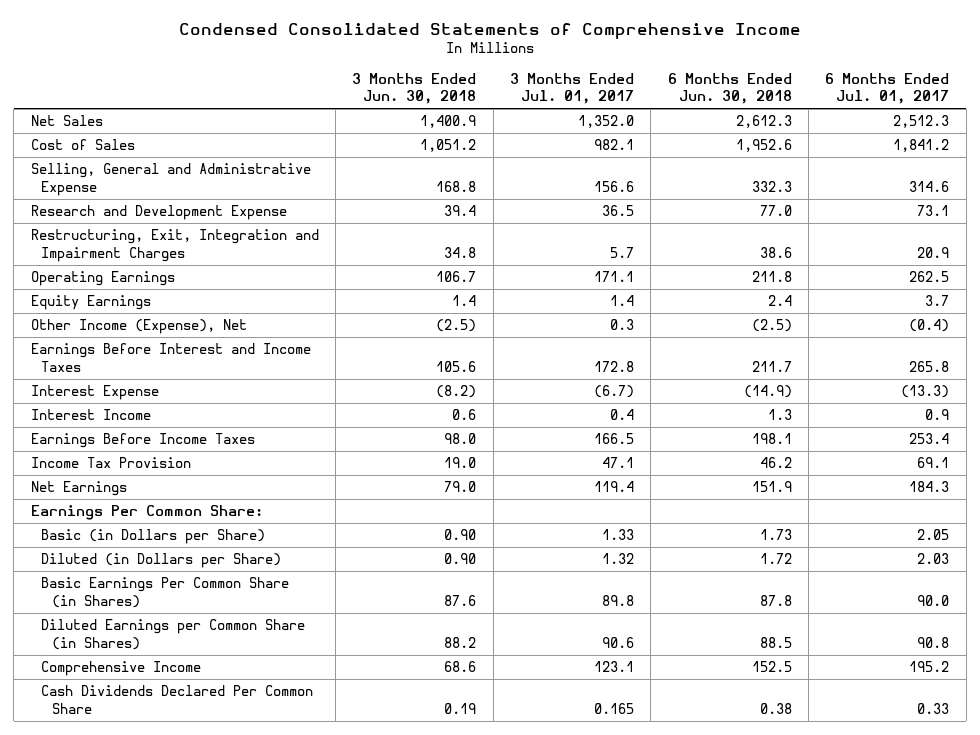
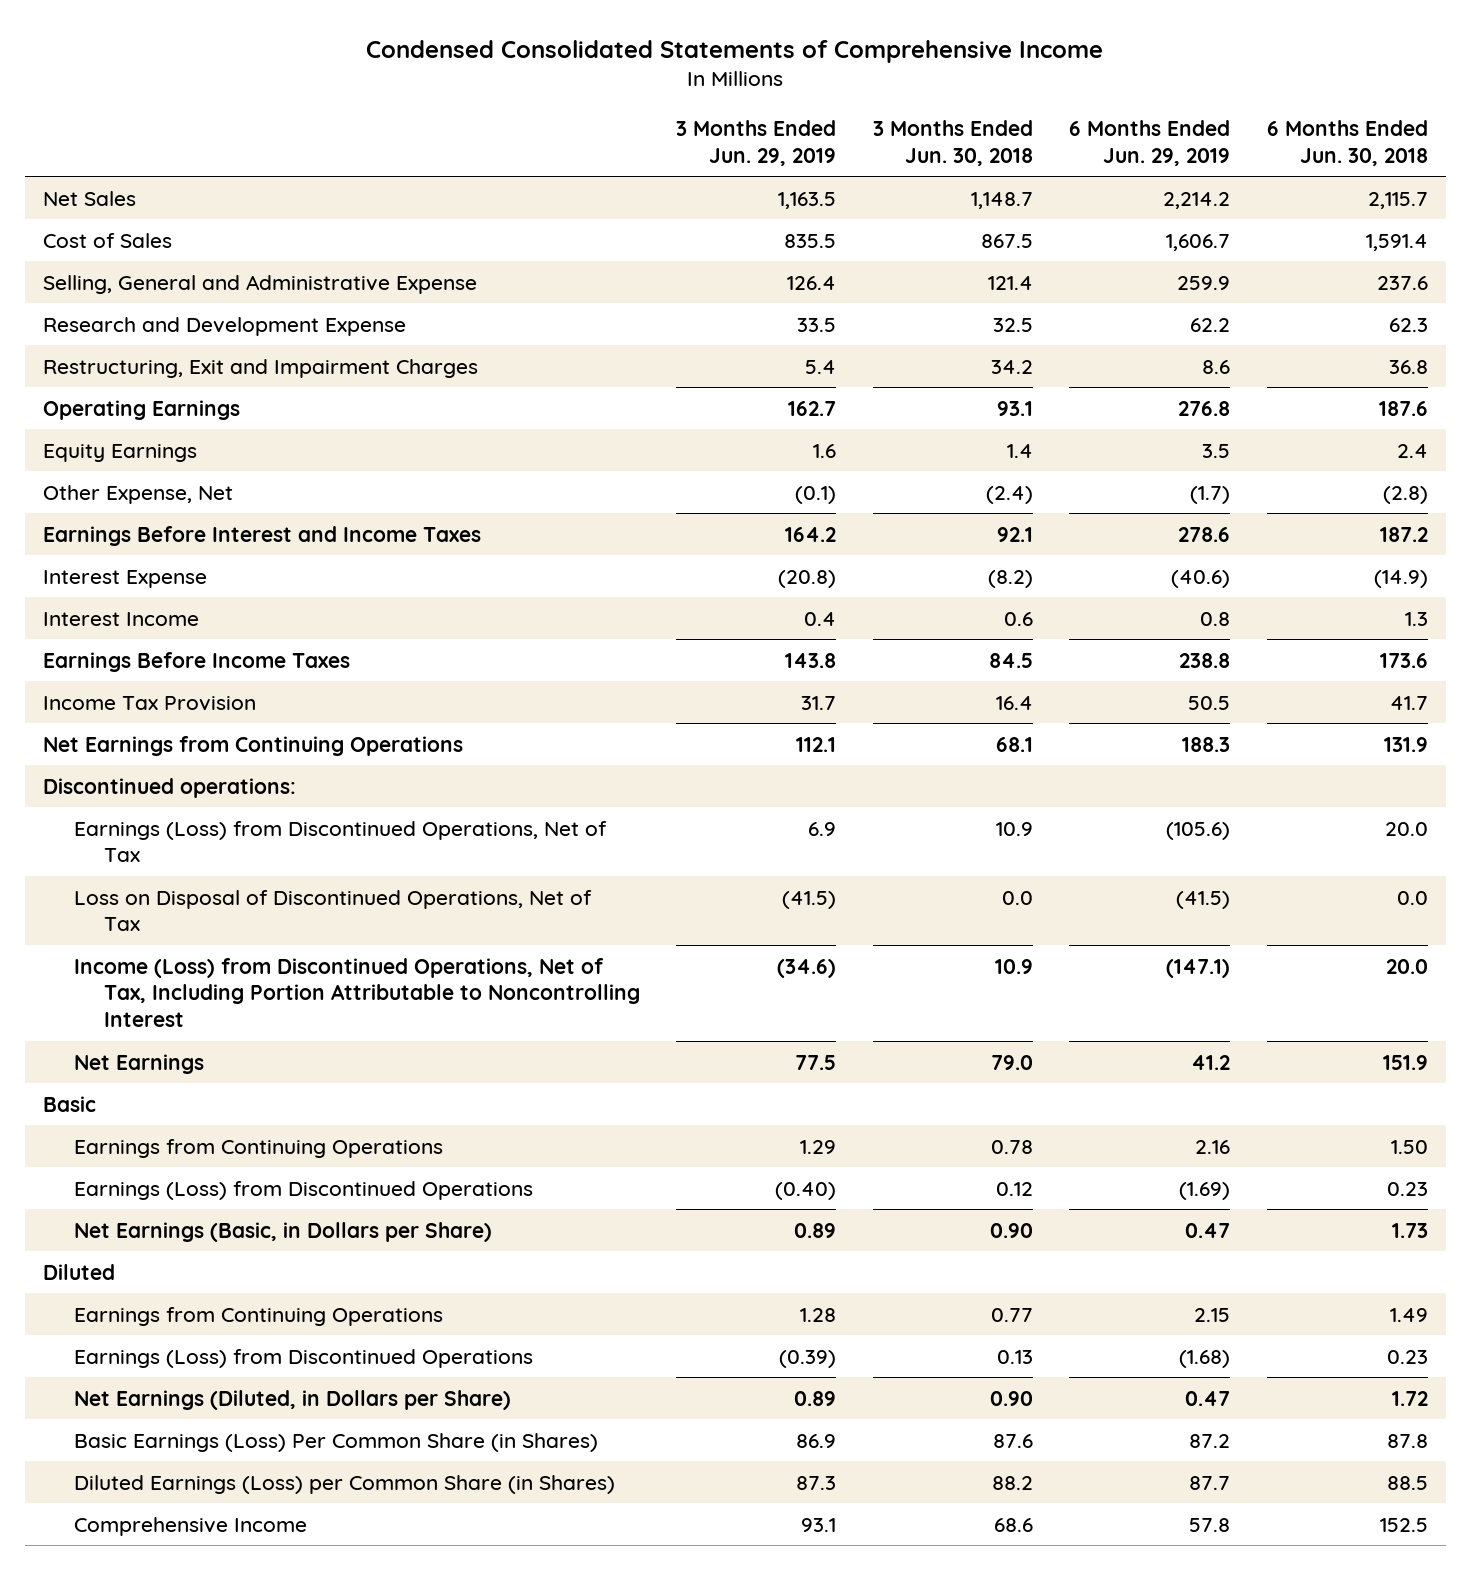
- | 3 Months Ended Jun. 30, 2018 | 3 Months Ended Jul. 01, 2017 | 6 Months Ended Jun. 30, 2018 | 6 Months Ended Jul. 01, 2017
+ | 3 Months Ended Jun. 29, 2019 | 3 Months Ended Jun. 30, 2018 | 6 Months Ended Jun. 29, 2019 | 6 Months Ended Jun. 30, 2018
- Net Sales | 1,400.9 | 1,352.0 | 2,612.3 | 2,512.3
- Cost of Sales | 1,051.2 | 982.1 | 1,952.6 | 1,841.2
- Selling, General and Administrative Expense | 168.8 | 156.6 | 332.3 | 314.6
- Research and Development Expense | 39.4 | 36.5 | 77.0 | 73.1
- Restructuring, Exit, Integration and Impairment Charges | 34.8 | 5.7 | 38.6 | 20.9
- Operating Earnings | 106.7 | 171.1 | 211.8 | 262.5
+ Net Sales | 1,163.5 | 1,148.7 | 2,214.2 | 2,115.7
+ Cost of Sales | 835.5 | 867.5 | 1,606.7 | 1,591.4
+ Selling, General and Administrative Expense | 126.4 | 121.4 | 259.9 | 237.6
+ Research and Development Expense | 33.5 | 32.5 | 62.2 | 62.3
+ Restructuring, Exit and Impairment Charges | 5.4 | 34.2 | 8.6 | 36.8
+ Operating Earnings | 162.7 | 93.1 | 276.8 | 187.6
- Other Income (Expense), Net | (2.5) | 0.3 | (2.5) | (0.4)
- Earnings Before Interest and Income Taxes | 105.6 | 172.8 | 211.7 | 265.8
+ Other Expense, Net | (0.1) | (2.4) | (1.7) | (2.8)
+ Earnings Before Interest and Income Taxes | 164.2 | 92.1 | 278.6 | 187.2
- Earnings Before Income Taxes | 98.0 | 166.5 | 198.1 | 253.4
- Income Tax Provision | 19.0 | 47.1 | 46.2 | 69.1
+ Earnings Before Income Taxes | 143.8 | 84.5 | 238.8 | 173.6
+ Income Tax Provision | 31.7 | 16.4 | 50.5 | 41.7
+ Net Earnings from Continuing Operations | 112.1 | 68.1 | 188.3 | 131.9
+ Discontinued operations:
+ Earnings (Loss) from Discontinued Operations, Net of Tax | 6.9 | 10.9 | (105.6) | 20.0
+ Loss on Disposal of Discontinued Operations, Net of Tax | (41.5) | 0.0 | (41.5) | 0.0
+ Income (Loss) from Discontinued Operations, Net of Tax, Including Portion Attributable to Noncontrolling Interest | (34.6) | 10.9 | (147.1) | 20.0
- Earnings Per Common Share:
- Basic (in Dollars per Share) | 0.90 | 1.33 | 1.73 | 2.05
- Diluted (in Dollars per Share) | 0.90 | 1.32 | 1.72 | 2.03
- Basic Earnings Per Common Share (in Shares) | 87.6 | 89.8 | 87.8 | 90.0
- Diluted Earnings per Common Share (in Shares) | 88.2 | 90.6 | 88.5 | 90.8
+ Basic
+ Earnings from Continuing Operations | 1.29 | 0.78 | 2.16 | 1.50
+ Earnings (Loss) from Discontinued Operations | (0.40) | 0.12 | (1.69) | 0.23
+ Net Earnings (Basic, in Dollars per Share) | 0.89 | 0.90 | 0.47 | 1.73
+ Diluted
+ Earnings from Continuing Operations | 1.28 | 0.77 | 2.15 | 1.49
+ Earnings (Loss) from Discontinued Operations | (0.39) | 0.13 | (1.68) | 0.23
+ Net Earnings (Diluted, in Dollars per Share) | 0.89 | 0.90 | 0.47 | 1.72
+ Basic Earnings (Loss) Per Common Share (in Shares) | 86.9 | 87.6 | 87.2 | 87.8
+ Diluted Earnings (Loss) per Common Share (in Shares) | 87.3 | 88.2 | 87.7 | 88.5
- Cash Dividends Declared Per Common Share | 0.19 | 0.165 | 0.38 | 0.33

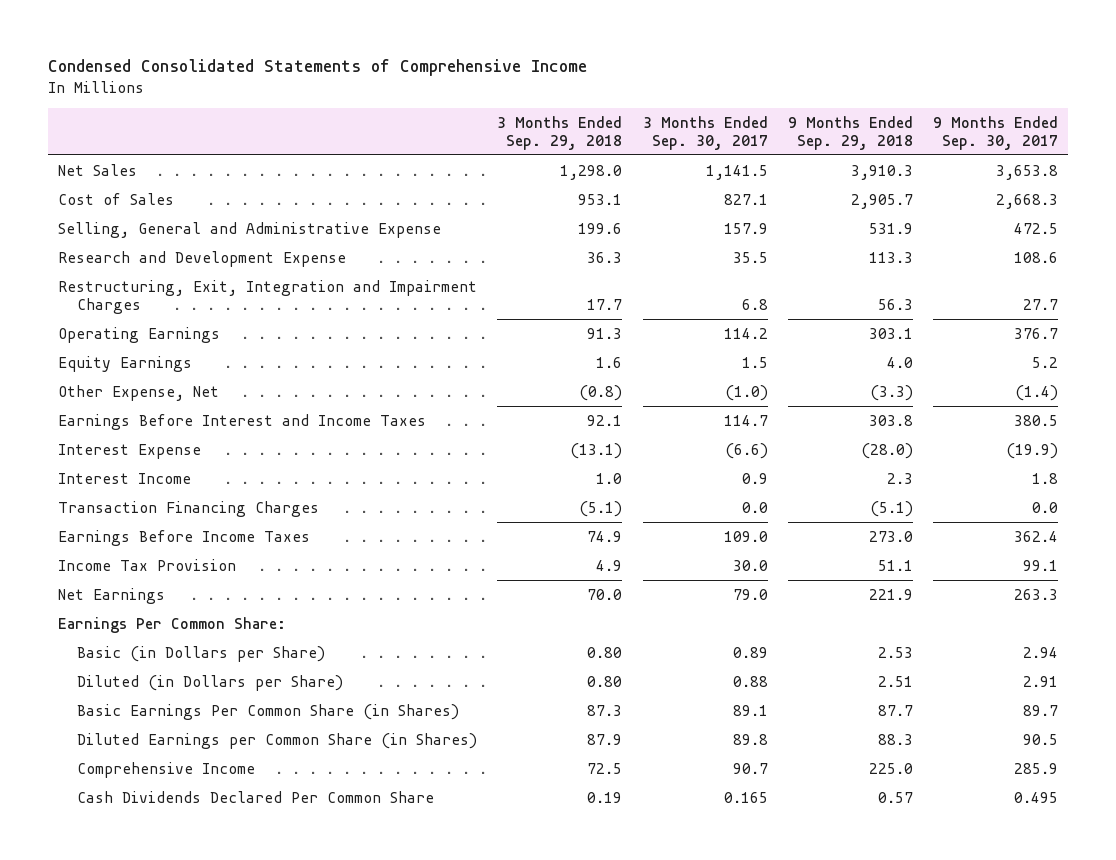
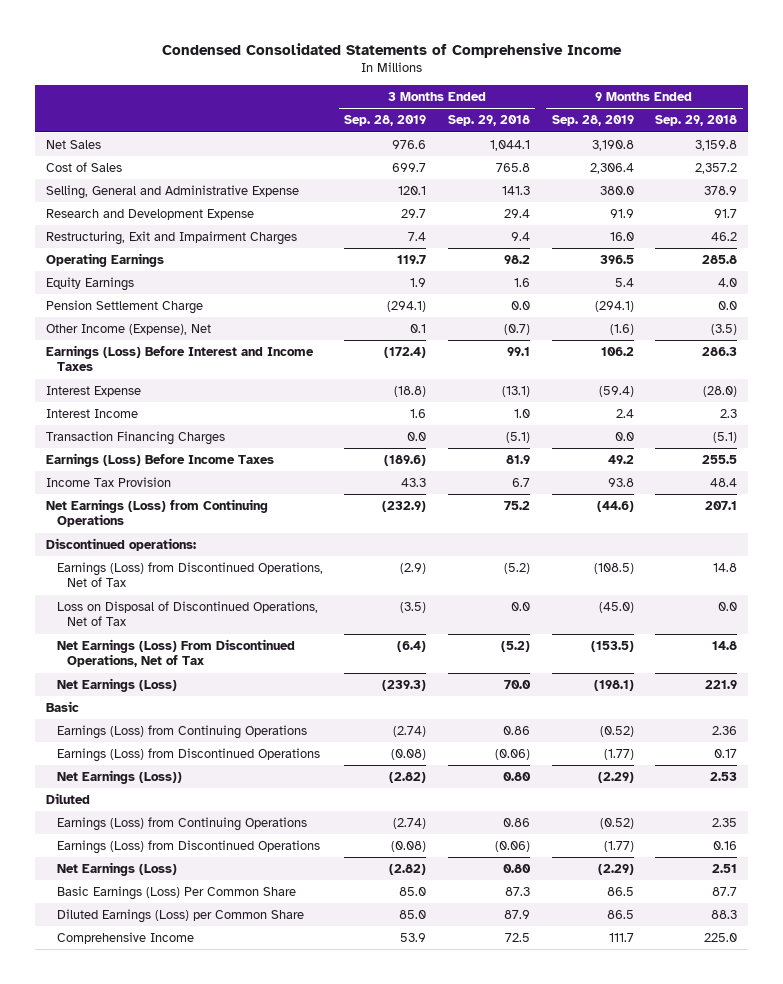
- | 3 Months Ended Sep. 29, 2018 | 3 Months Ended Sep. 30, 2017 | 9 Months Ended Sep. 29, 2018 | 9 Months Ended Sep. 30, 2017
+ | 3 Months Ended Sep. 28, 2019 | 3 Months Ended Sep. 29, 2018 | 9 Months Ended Sep. 28, 2019 | 9 Months Ended Sep. 29, 2018
- Net Sales | 1,298.0 | 1,141.5 | 3,910.3 | 3,653.8
- Cost of Sales | 953.1 | 827.1 | 2,905.7 | 2,668.3
- Selling, General and Administrative Expense | 199.6 | 157.9 | 531.9 | 472.5
- Research and Development Expense | 36.3 | 35.5 | 113.3 | 108.6
- Restructuring, Exit, Integration and Impairment Charges | 17.7 | 6.8 | 56.3 | 27.7
- Operating Earnings | 91.3 | 114.2 | 303.1 | 376.7
+ Net Sales | 976.6 | 1,044.1 | 3,190.8 | 3,159.8
+ Cost of Sales | 699.7 | 765.8 | 2,306.4 | 2,357.2
+ Selling, General and Administrative Expense | 120.1 | 141.3 | 380.0 | 378.9
+ Research and Development Expense | 29.7 | 29.4 | 91.9 | 91.7
+ Restructuring, Exit and Impairment Charges | 7.4 | 9.4 | 16.0 | 46.2
+ Operating Earnings | 119.7 | 98.2 | 396.5 | 285.8
- Other Expense, Net | (0.8) | (1.0) | (3.3) | (1.4)
- Earnings Before Interest and Income Taxes | 92.1 | 114.7 | 303.8 | 380.5
+ Pension Settlement Charge | (294.1) | 0.0 | (294.1) | 0.0
+ Other Income (Expense), Net | 0.1 | (0.7) | (1.6) | (3.5)
+ Earnings (Loss) Before Interest and Income Taxes | (172.4) | 99.1 | 106.2 | 286.3
- Earnings Before Income Taxes | 74.9 | 109.0 | 273.0 | 362.4
- Income Tax Provision | 4.9 | 30.0 | 51.1 | 99.1
- Net Earnings | 70.0 | 79.0 | 221.9 | 263.3
- Earnings Per Common Share:
- Basic (in Dollars per Share) | 0.80 | 0.89 | 2.53 | 2.94
- Diluted (in Dollars per Share) | 0.80 | 0.88 | 2.51 | 2.91
- Basic Earnings Per Common Share (in Shares) | 87.3 | 89.1 | 87.7 | 89.7
- Diluted Earnings per Common Share (in Shares) | 87.9 | 89.8 | 88.3 | 90.5
+ Earnings (Loss) Before Income Taxes | (189.6) | 81.9 | 49.2 | 255.5
+ Income Tax Provision | 43.3 | 6.7 | 93.8 | 48.4
+ Net Earnings (Loss) from Continuing Operations | (232.9) | 75.2 | (44.6) | 207.1
+ Discontinued operations:
+ Earnings (Loss) from Discontinued Operations, Net of Tax | (2.9) | (5.2) | (108.5) | 14.8
+ Loss on Disposal of Discontinued Operations, Net of Tax | (3.5) | 0.0 | (45.0) | 0.0
+ Net Earnings (Loss) From Discontinued Operations, Net of Tax | (6.4) | (5.2) | (153.5) | 14.8
+ Net Earnings (Loss) | (239.3) | 70.0 | (198.1) | 221.9
+ Basic
+ Earnings (Loss) from Continuing Operations | (2.74) | 0.86 | (0.52) | 2.36
+ Earnings (Loss) from Discontinued Operations | (0.08) | (0.06) | (1.77) | 0.17
+ Net Earnings (Loss)) | (2.82) | 0.80 | (2.29) | 2.53
+ Diluted
+ Earnings (Loss) from Continuing Operations | (2.74) | 0.86 | (0.52) | 2.35
+ Earnings (Loss) from Discontinued Operations | (0.08) | (0.06) | (1.77) | 0.16
+ Net Earnings (Loss) | (2.82) | 0.80 | (2.29) | 2.51
+ Basic Earnings (Loss) Per Common Share | 85.0 | 87.3 | 86.5 | 87.7
+ Diluted Earnings (Loss) per Common Share | 85.0 | 87.9 | 86.5 | 88.3
- Cash Dividends Declared Per Common Share | 0.19 | 0.165 | 0.57 | 0.495

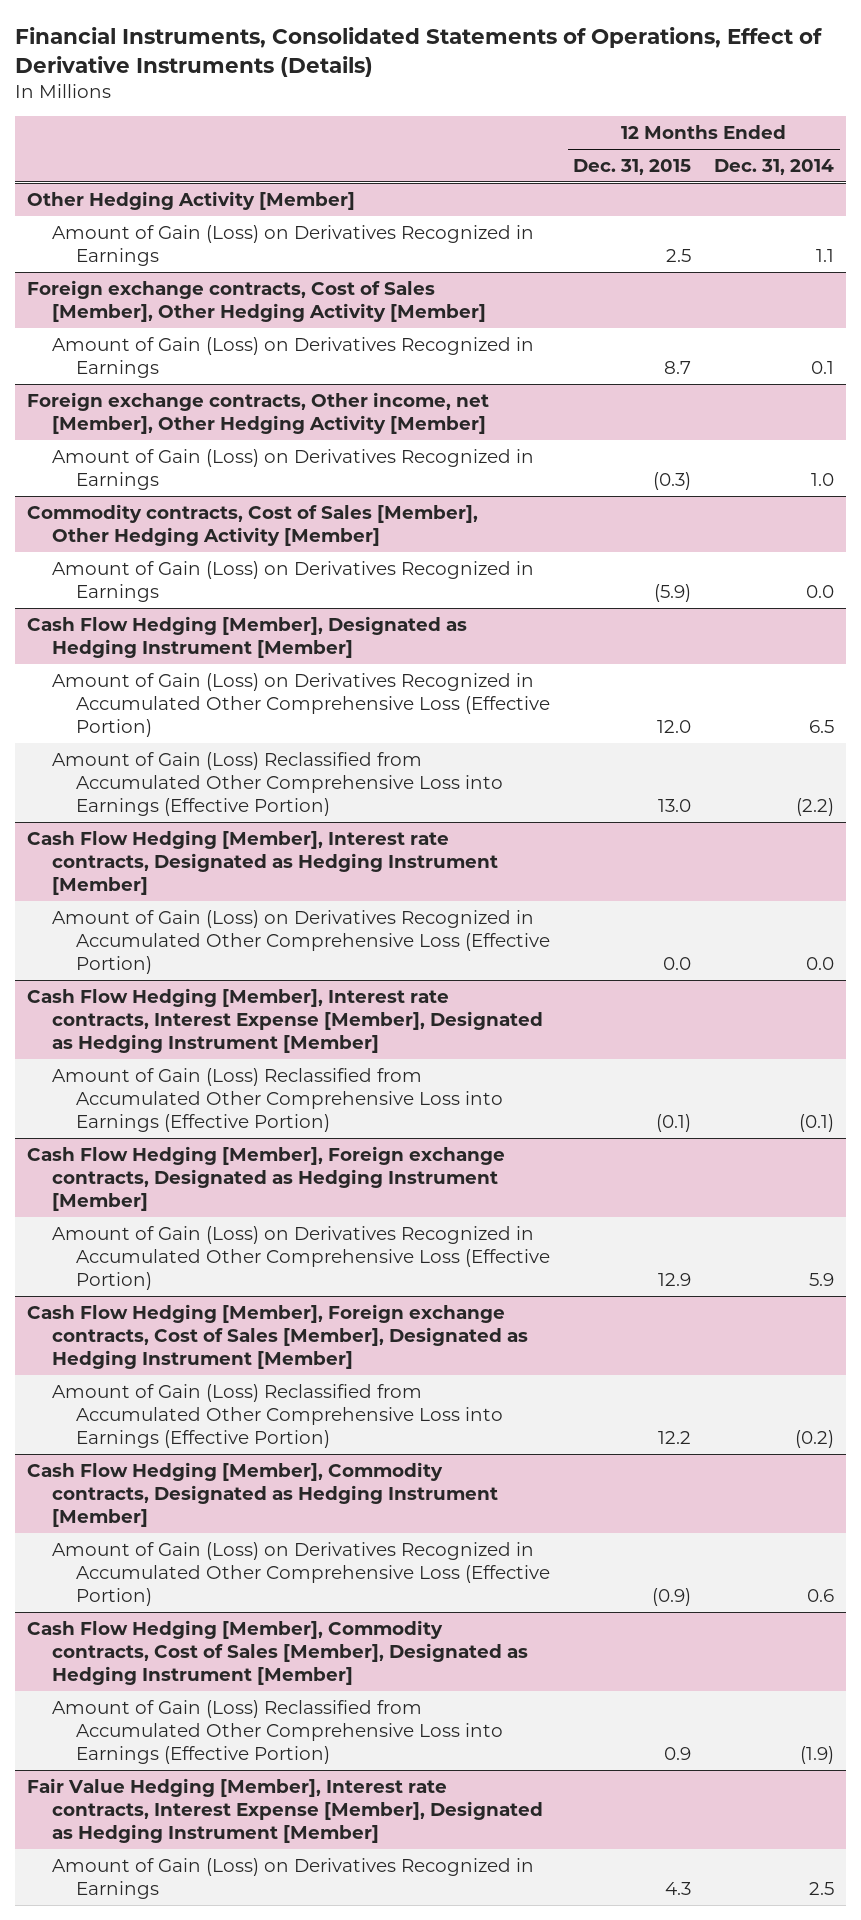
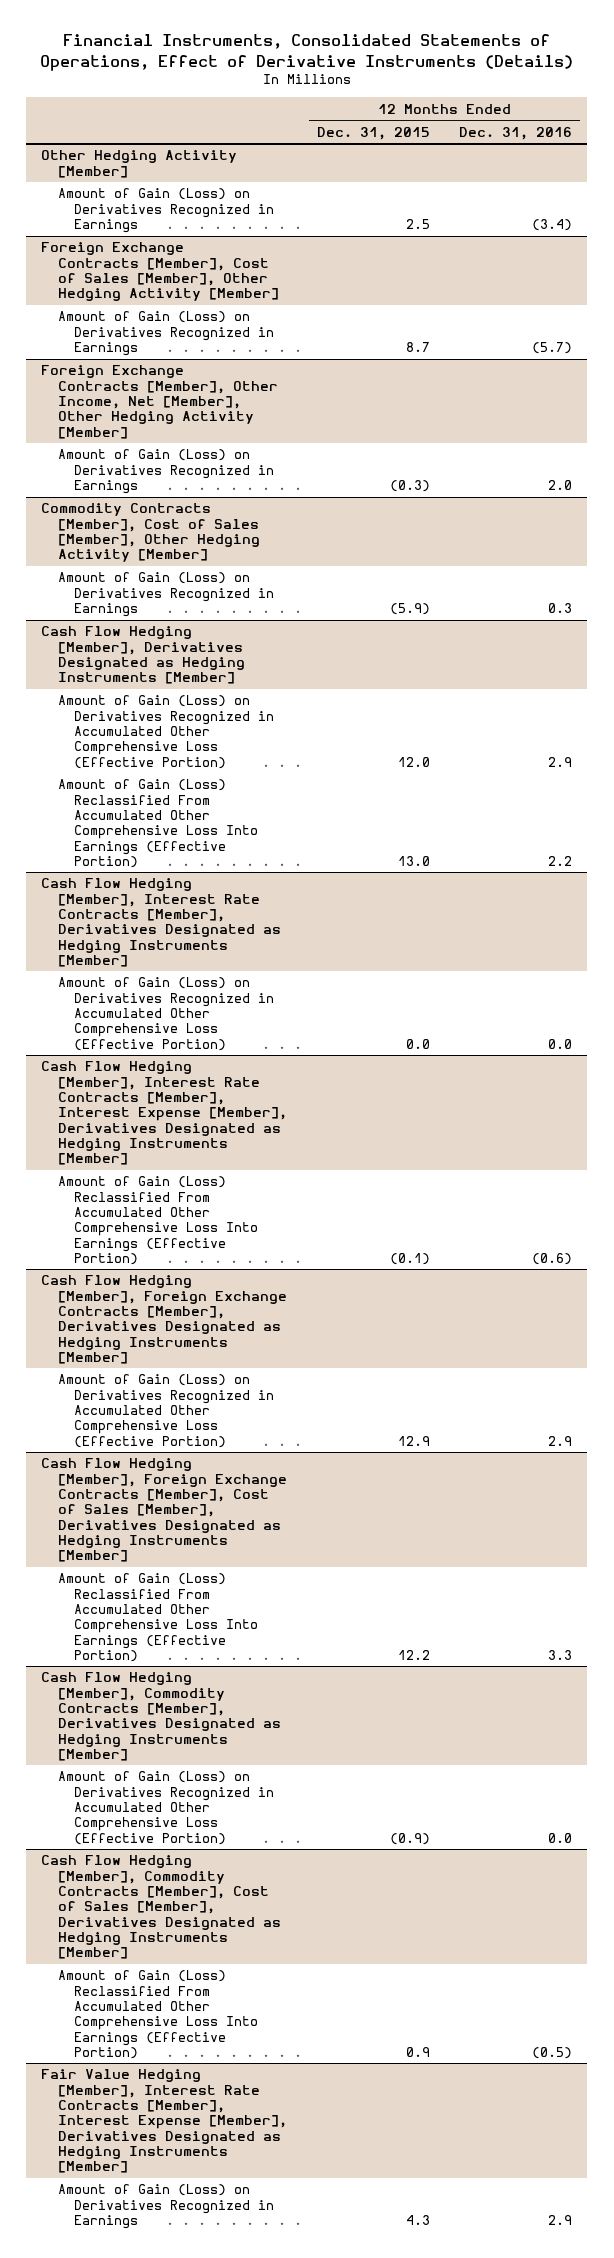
- | 12 Months Ended Dec. 31, 2015 | 12 Months Ended Dec. 31, 2014
+ | 12 Months Ended Dec. 31, 2015 | 12 Months Ended Dec. 31, 2016
- Foreign exchange contracts, Cost of Sales [Member], Other Hedging Activity [Member]
+ Foreign Exchange Contracts [Member], Cost of Sales [Member], Other Hedging Activity [Member]
- Foreign exchange contracts, Other income, net [Member], Other Hedging Activity [Member]
+ Foreign Exchange Contracts [Member], Other Income, Net [Member], Other Hedging Activity [Member]
- Commodity contracts, Cost of Sales [Member], Other Hedging Activity [Member]
+ Commodity Contracts [Member], Cost of Sales [Member], Other Hedging Activity [Member]
- Cash Flow Hedging [Member], Designated as Hedging Instrument [Member]
+ Cash Flow Hedging [Member], Derivatives Designated as Hedging Instruments [Member]
- Amount of Gain (Loss) Reclassified from Accumulated Other Comprehensive Loss into Earnings (Effective Portion) | 13.0 | (2.2)
- Cash Flow Hedging [Member], Interest rate contracts, Designated as Hedging Instrument [Member]
+ Amount of Gain (Loss) Reclassified From Accumulated Other Comprehensive Loss Into Earnings (Effective Portion) | 13.0 | 2.2
+ Cash Flow Hedging [Member], Interest Rate Contracts [Member], Derivatives Designated as Hedging Instruments [Member]
- Cash Flow Hedging [Member], Interest rate contracts, Interest Expense [Member], Designated as Hedging Instrument [Member]
- Amount of Gain (Loss) Reclassified from Accumulated Other Comprehensive Loss into Earnings (Effective Portion) | (0.1) | (0.1)
- Cash Flow Hedging [Member], Foreign exchange contracts, Designated as Hedging Instrument [Member]
+ Cash Flow Hedging [Member], Interest Rate Contracts [Member], Interest Expense [Member], Derivatives Designated as Hedging Instruments [Member]
+ Amount of Gain (Loss) Reclassified From Accumulated Other Comprehensive Loss Into Earnings (Effective Portion) | (0.1) | (0.6)
+ Cash Flow Hedging [Member], Foreign Exchange Contracts [Member], Derivatives Designated as Hedging Instruments [Member]
- Cash Flow Hedging [Member], Foreign exchange contracts, Cost of Sales [Member], Designated as Hedging Instrument [Member]
- Amount of Gain (Loss) Reclassified from Accumulated Other Comprehensive Loss into Earnings (Effective Portion) | 12.2 | (0.2)
- Cash Flow Hedging [Member], Commodity contracts, Designated as Hedging Instrument [Member]
+ Cash Flow Hedging [Member], Foreign Exchange Contracts [Member], Cost of Sales [Member], Derivatives Designated as Hedging Instruments [Member]
+ Amount of Gain (Loss) Reclassified From Accumulated Other Comprehensive Loss Into Earnings (Effective Portion) | 12.2 | 3.3
+ Cash Flow Hedging [Member], Commodity Contracts [Member], Derivatives Designated as Hedging Instruments [Member]
- Cash Flow Hedging [Member], Commodity contracts, Cost of Sales [Member], Designated as Hedging Instrument [Member]
- Amount of Gain (Loss) Reclassified from Accumulated Other Comprehensive Loss into Earnings (Effective Portion) | 0.9 | (1.9)
- Fair Value Hedging [Member], Interest rate contracts, Interest Expense [Member], Designated as Hedging Instrument [Member]
+ Cash Flow Hedging [Member], Commodity Contracts [Member], Cost of Sales [Member], Derivatives Designated as Hedging Instruments [Member]
+ Amount of Gain (Loss) Reclassified From Accumulated Other Comprehensive Loss Into Earnings (Effective Portion) | 0.9 | (0.5)
+ Fair Value Hedging [Member], Interest Rate Contracts [Member], Interest Expense [Member], Derivatives Designated as Hedging Instruments [Member]

